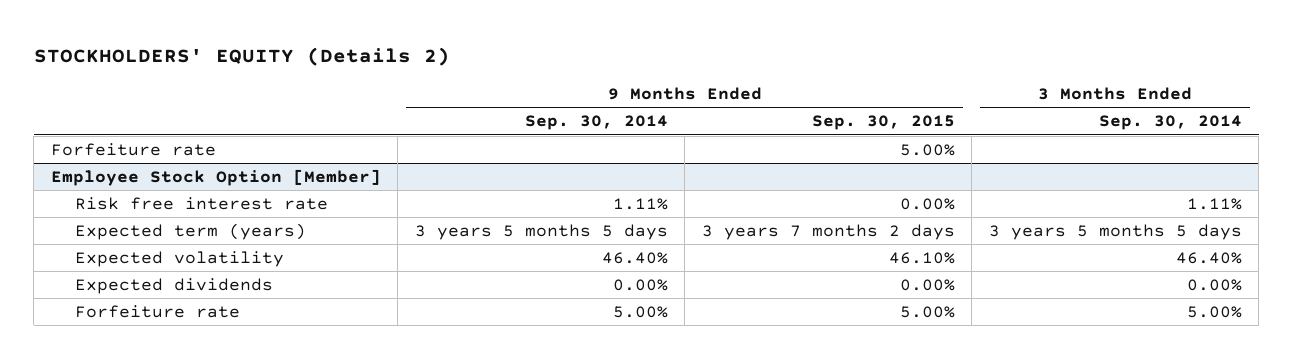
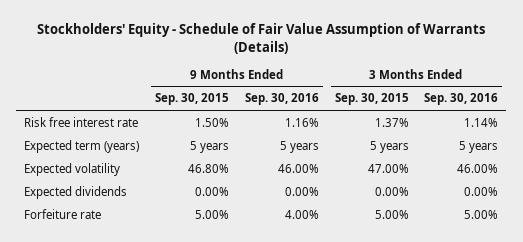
- STOCKHOLDERS' EQUITY (Details 2)
+ Stockholders' Equity - Schedule of Fair Value Assumption of Warrants (Details)
- | 9 Months Ended Sep. 30, 2014 | 9 Months Ended Sep. 30, 2015 | 3 Months Ended Sep. 30, 2014
+ | 9 Months Ended Sep. 30, 2015 | 9 Months Ended Sep. 30, 2016 | 3 Months Ended Sep. 30, 2015 | 3 Months Ended Sep. 30, 2016
- Forfeiture rate | | 5.00% |
- Employee Stock Option [Member]
- Risk free interest rate | 1.11% | 0.00% | 1.11%
- Expected term (years) | 3 years 5 months 5 days | 3 years 7 months 2 days | 3 years 5 months 5 days
- Expected volatility | 46.40% | 46.10% | 46.40%
+ Risk free interest rate | 1.50% | 1.16% | 1.37% | 1.14%
+ Expected term (years) | 5 years | 5 years | 5 years | 5 years
+ Expected volatility | 46.80% | 46.00% | 47.00% | 46.00%

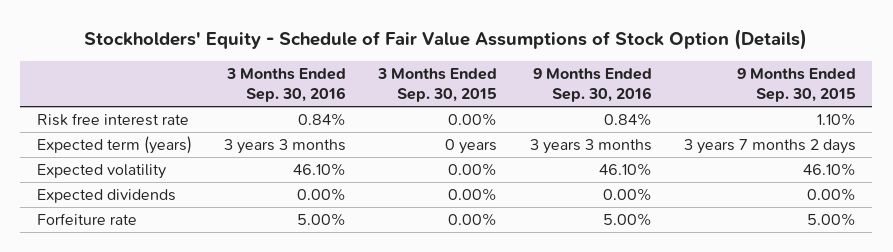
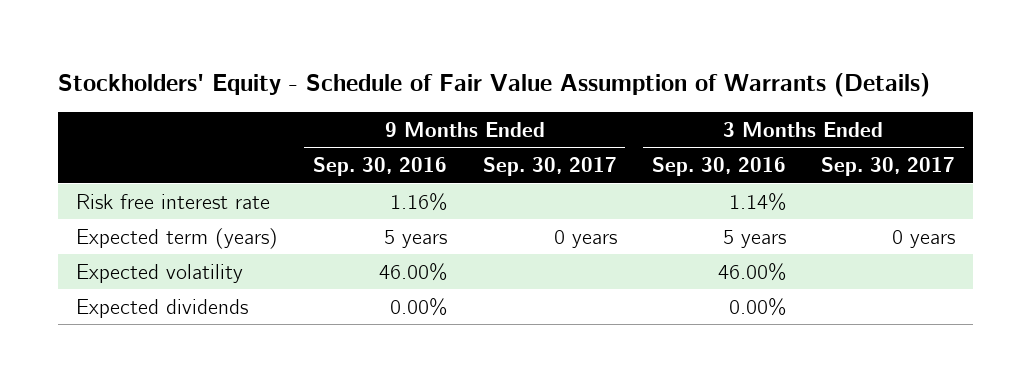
- Stockholders' Equity - Schedule of Fair Value Assumptions of Stock Option (Details)
+ Stockholders' Equity - Schedule of Fair Value Assumption of Warrants (Details)
- | 3 Months Ended Sep. 30, 2016 | 3 Months Ended Sep. 30, 2015 | 9 Months Ended Sep. 30, 2016 | 9 Months Ended Sep. 30, 2015
+ | 9 Months Ended Sep. 30, 2016 | 9 Months Ended Sep. 30, 2017 | 3 Months Ended Sep. 30, 2016 | 3 Months Ended Sep. 30, 2017
- Risk free interest rate | 0.84% | 0.00% | 0.84% | 1.10%
- Expected term (years) | 3 years 3 months | 0 years | 3 years 3 months | 3 years 7 months 2 days
- Expected volatility | 46.10% | 0.00% | 46.10% | 46.10%
+ Risk free interest rate | 1.16% | | 1.14% |
+ Expected term (years) | 5 years | 0 years | 5 years | 0 years
+ Expected volatility | 46.00% | | 46.00% |
- Forfeiture rate | 5.00% | 0.00% | 5.00% | 5.00%

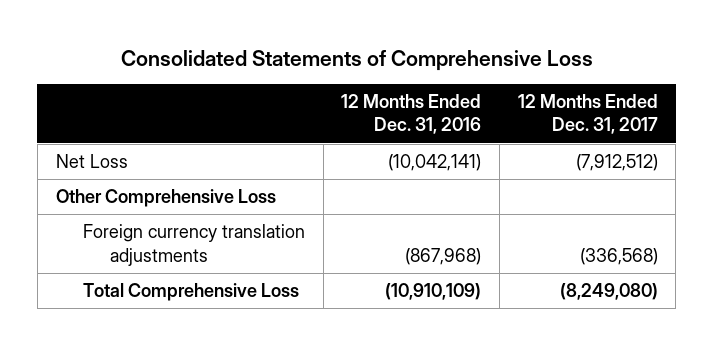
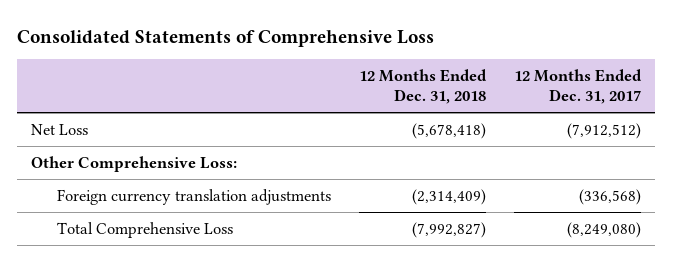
- | 12 Months Ended Dec. 31, 2016 | 12 Months Ended Dec. 31, 2017
+ | 12 Months Ended Dec. 31, 2018 | 12 Months Ended Dec. 31, 2017
- Other Comprehensive Loss
+ Other Comprehensive Loss:

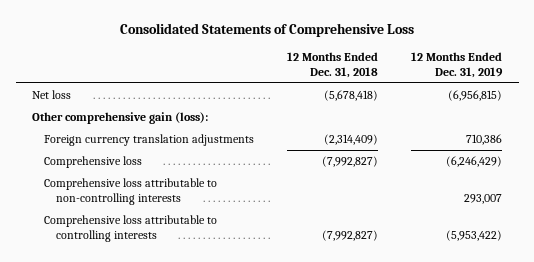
- | 12 Months Ended Dec. 31, 2018 | 12 Months Ended Dec. 31, 2017
+ | 12 Months Ended Dec. 31, 2018 | 12 Months Ended Dec. 31, 2019
- Net Loss | (5,678,418) | (7,912,512)
- Other Comprehensive Loss:
+ Net loss | (5,678,418) | (6,956,815)
+ Other comprehensive gain (loss):
- Total Comprehensive Loss | (7,992,827) | (8,249,080)
+ Comprehensive loss | (7,992,827) | (6,246,429)
+ Comprehensive loss attributable to non-controlling interests | | 293,007
+ Comprehensive loss attributable to controlling interests | (7,992,827) | (5,953,422)

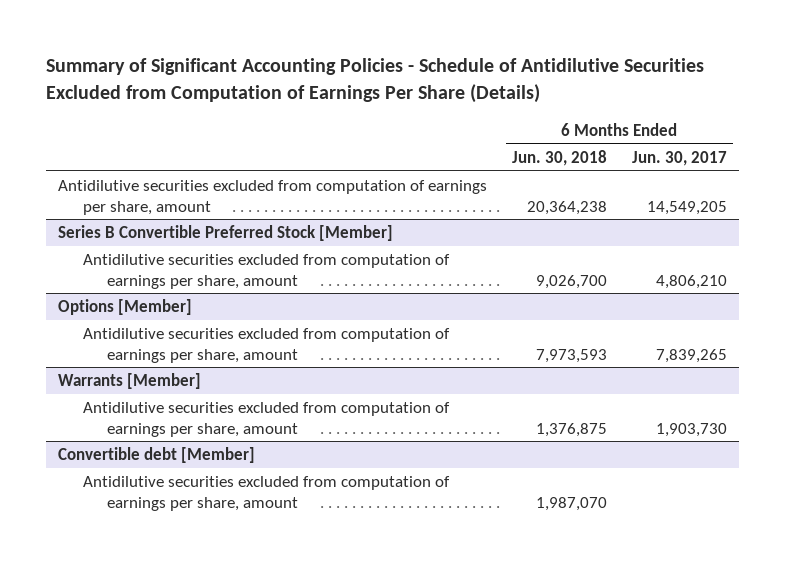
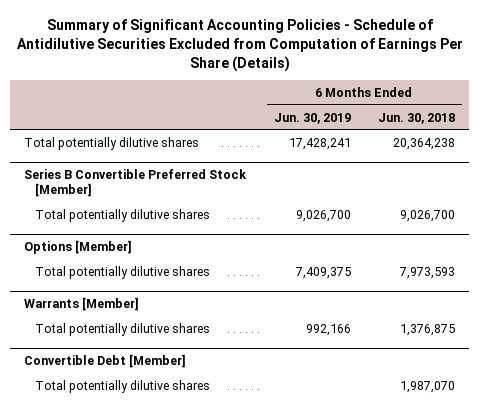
- | 6 Months Ended Jun. 30, 2018 | 6 Months Ended Jun. 30, 2017
+ | 6 Months Ended Jun. 30, 2019 | 6 Months Ended Jun. 30, 2018
- Antidilutive securities excluded from computation of earnings per share, amount | 20,364,238 | 14,549,205
+ Total potentially dilutive shares | 17,428,241 | 20,364,238
@ Series B Convertible Preferred Stock [Member]
- Antidilutive securities excluded from computation of earnings per share, amount | 9,026,700 | 4,806,210
+ Total potentially dilutive shares | 9,026,700 | 9,026,700
@ Options [Member]
- Antidilutive securities excluded from computation of earnings per share, amount | 7,973,593 | 7,839,265
+ Total potentially dilutive shares | 7,409,375 | 7,973,593
@ Warrants [Member]
- Antidilutive securities excluded from computation of earnings per share, amount | 1,376,875 | 1,903,730
- Convertible debt [Member]
- Antidilutive securities excluded from computation of earnings per share, amount | 1,987,070 |
@ Warrants [Member]
+ Total potentially dilutive shares | 992,166 | 1,376,875
+ Convertible Debt [Member]
+ Total potentially dilutive shares | | 1,987,070

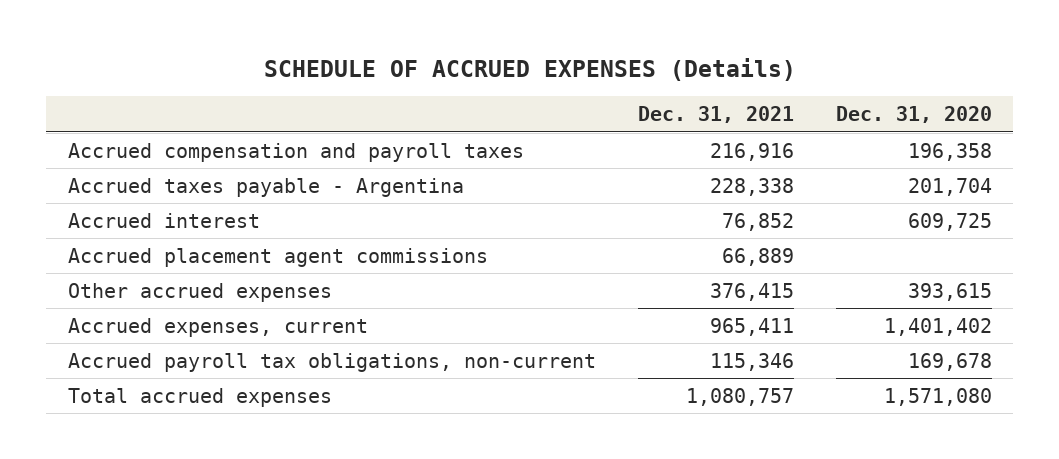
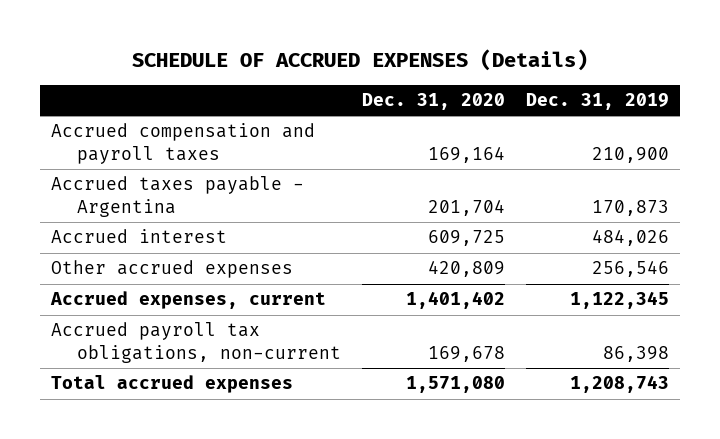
- | Dec. 31, 2021 | Dec. 31, 2020
+ | Dec. 31, 2020 | Dec. 31, 2019
- Accrued compensation and payroll taxes | 216,916 | 196,358
+ Accrued compensation and payroll taxes | 169,164 | 210,900
- Accrued placement agent commissions | 66,889 |
- Other accrued expenses | 376,415 | 393,615
+ Other accrued expenses | 420,809 | 256,546

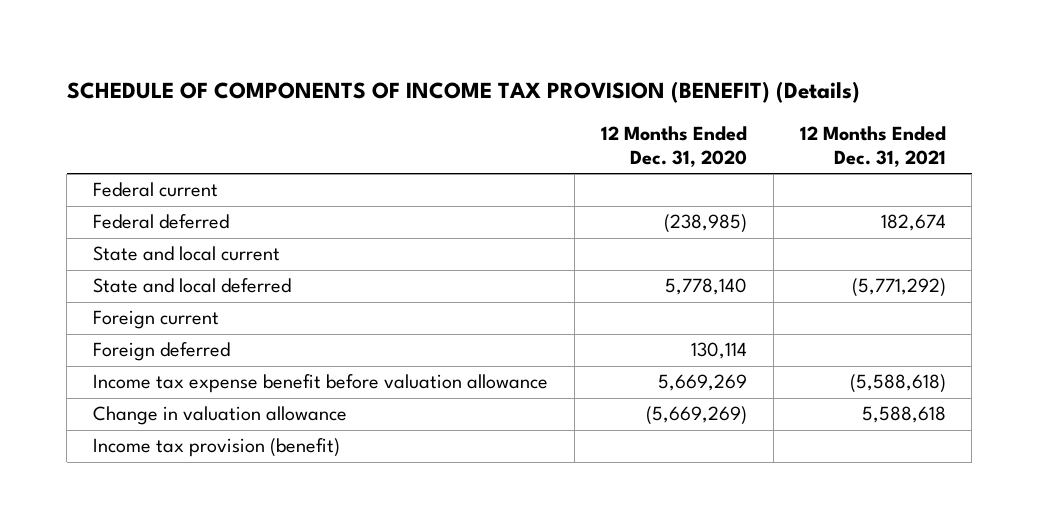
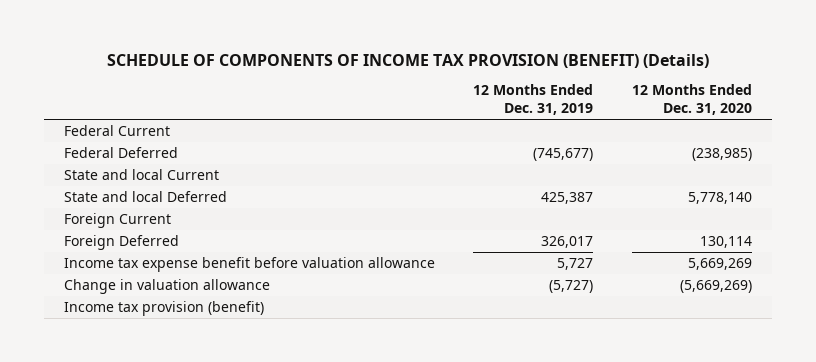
- | 12 Months Ended Dec. 31, 2020 | 12 Months Ended Dec. 31, 2021
+ | 12 Months Ended Dec. 31, 2019 | 12 Months Ended Dec. 31, 2020
- Federal current
- Federal deferred | (238,985) | 182,674
- State and local current
- State and local deferred | 5,778,140 | (5,771,292)
- Foreign current
- Foreign deferred | 130,114 |
+ Federal Current
+ Federal Deferred | (745,677) | (238,985)
+ State and local Current
+ State and local Deferred | 425,387 | 5,778,140
+ Foreign Current
+ Foreign Deferred | 326,017 | 130,114

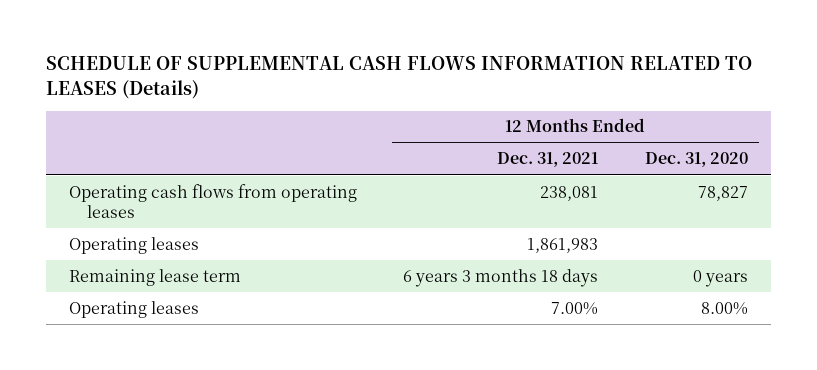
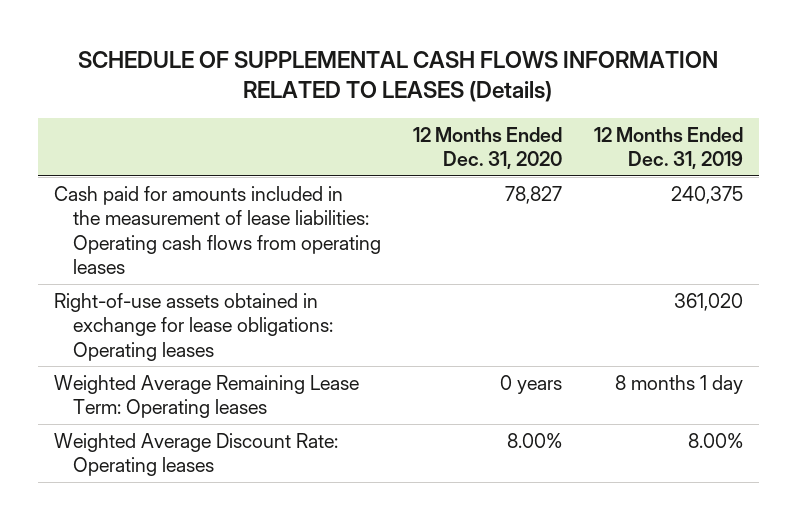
- | 12 Months Ended Dec. 31, 2021 | 12 Months Ended Dec. 31, 2020
+ | 12 Months Ended Dec. 31, 2020 | 12 Months Ended Dec. 31, 2019
- Operating cash flows from operating leases | 238,081 | 78,827
- Operating leases | 1,861,983 |
- Remaining lease term | 6 years 3 months 18 days | 0 years
- Operating leases | 7.00% | 8.00%
+ Cash paid for amounts included in the measurement of lease liabilities: Operating cash flows from operating leases | 78,827 | 240,375
+ Right-of-use assets obtained in exchange for lease obligations: Operating leases | | 361,020
+ Weighted Average Remaining Lease Term: Operating leases | 0 years | 8 months 1 day
+ Weighted Average Discount Rate: Operating leases | 8.00% | 8.00%

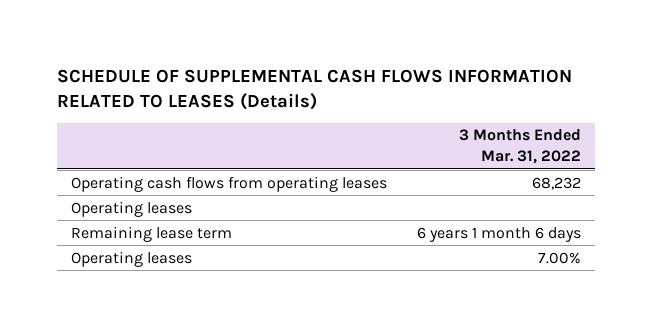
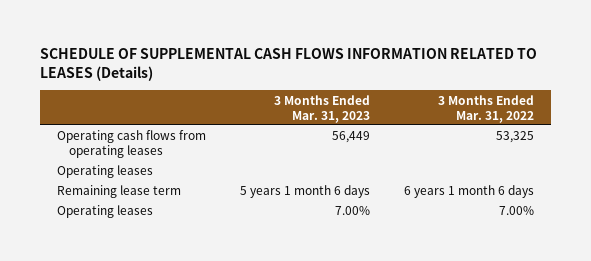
- | 3 Months Ended Mar. 31, 2022
+ | 3 Months Ended Mar. 31, 2023 | 3 Months Ended Mar. 31, 2022
- Operating cash flows from operating leases | 68,232
+ Operating cash flows from operating leases | 56,449 | 53,325

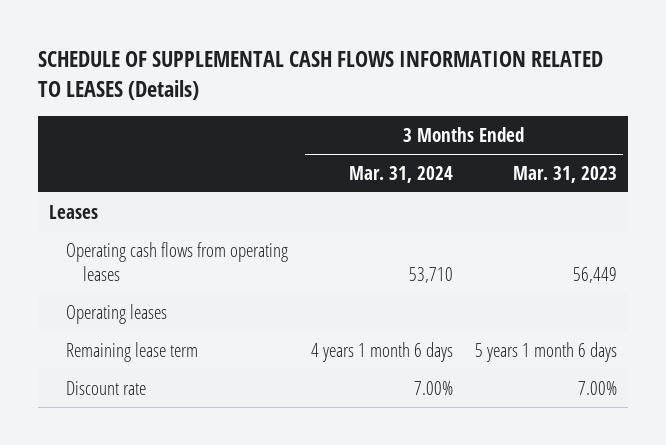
- | 3 Months Ended Mar. 31, 2023 | 3 Months Ended Mar. 31, 2022
+ | 3 Months Ended Mar. 31, 2024 | 3 Months Ended Mar. 31, 2023
+ Leases
- Operating leases | 7.00% | 7.00%
+ Discount rate | 7.00% | 7.00%

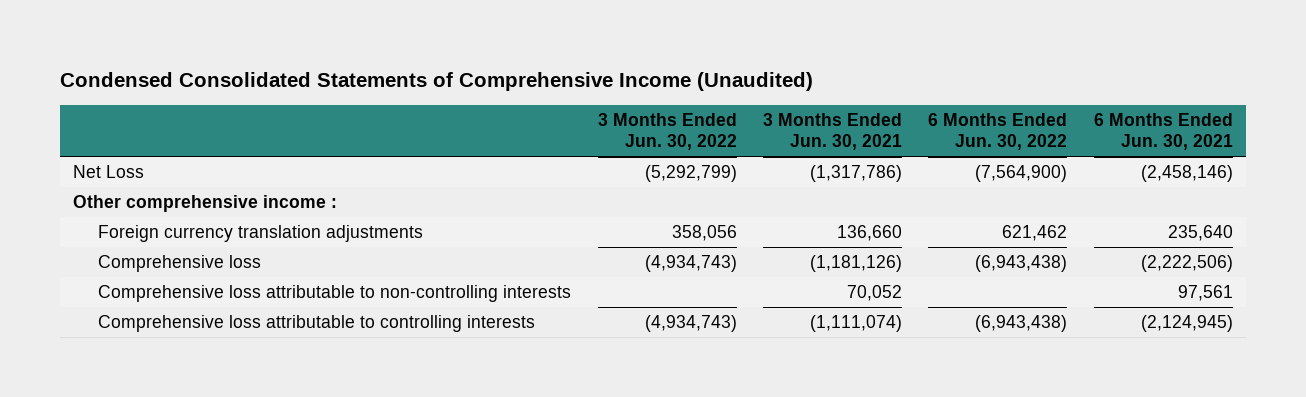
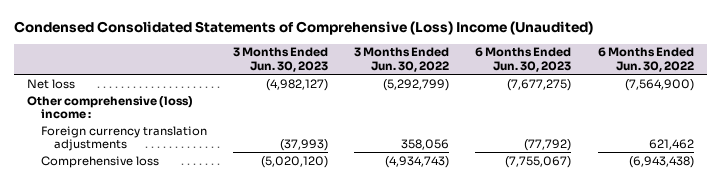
- Condensed Consolidated Statements of Comprehensive Income (Unaudited)
+ Condensed Consolidated Statements of Comprehensive (Loss) Income (Unaudited)
- | 3 Months Ended Jun. 30, 2022 | 3 Months Ended Jun. 30, 2021 | 6 Months Ended Jun. 30, 2022 | 6 Months Ended Jun. 30, 2021
+ | 3 Months Ended Jun. 30, 2023 | 3 Months Ended Jun. 30, 2022 | 6 Months Ended Jun. 30, 2023 | 6 Months Ended Jun. 30, 2022
- Net Loss | (5,292,799) | (1,317,786) | (7,564,900) | (2,458,146)
- Other comprehensive income :
+ Net loss | (4,982,127) | (5,292,799) | (7,677,275) | (7,564,900)
+ Other comprehensive (loss) income :
- Comprehensive loss attributable to non-controlling interests | | 70,052 | | 97,561
- Comprehensive loss attributable to controlling interests | (4,934,743) | (1,111,074) | (6,943,438) | (2,124,945)

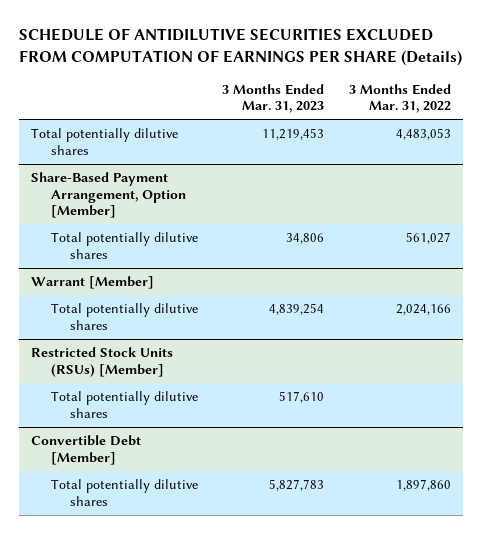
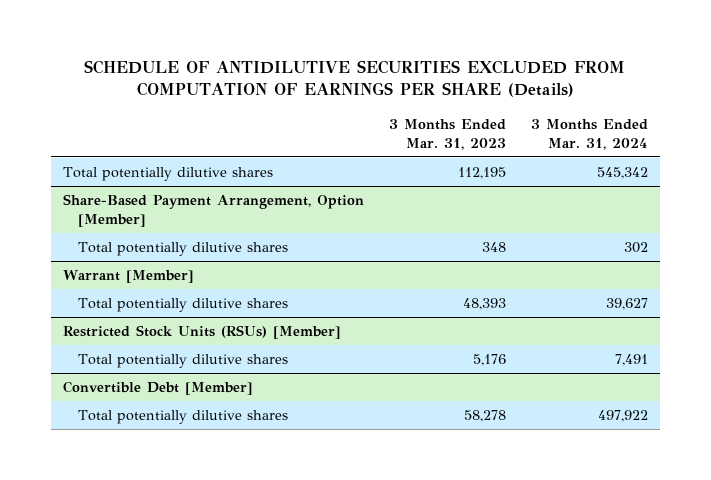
- | 3 Months Ended Mar. 31, 2023 | 3 Months Ended Mar. 31, 2022
+ | 3 Months Ended Mar. 31, 2023 | 3 Months Ended Mar. 31, 2024
- Total potentially dilutive shares | 11,219,453 | 4,483,053
+ Total potentially dilutive shares | 112,195 | 545,342
@ Share-Based Payment Arrangement, Option [Member]
- Total potentially dilutive shares | 34,806 | 561,027
+ Total potentially dilutive shares | 348 | 302
@ Warrant [Member]
- Total potentially dilutive shares | 4,839,254 | 2,024,166
+ Total potentially dilutive shares | 48,393 | 39,627
@ Restricted Stock Units (RSUs) [Member]
- Total potentially dilutive shares | 517,610 |
+ Total potentially dilutive shares | 5,176 | 7,491
@ Convertible Debt [Member]
- Total potentially dilutive shares | 5,827,783 | 1,897,860
+ Total potentially dilutive shares | 58,278 | 497,922

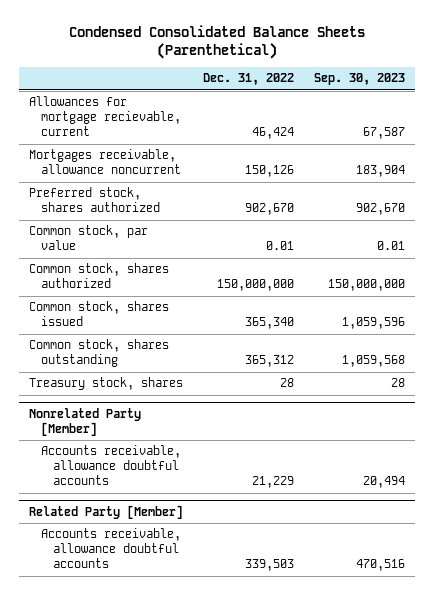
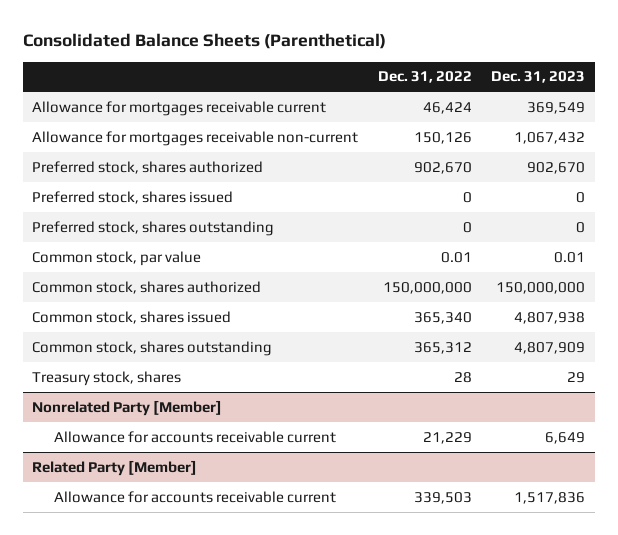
- Condensed Consolidated Balance Sheets (Parenthetical)
+ Consolidated Balance Sheets (Parenthetical)
- | Dec. 31, 2022 | Sep. 30, 2023
+ | Dec. 31, 2022 | Dec. 31, 2023
- Allowances for mortgage recievable, current | 46,424 | 67,587
- Mortgages receivable, allowance noncurrent | 150,126 | 183,904
+ Allowance for mortgages receivable current | 46,424 | 369,549
+ Allowance for mortgages receivable non-current | 150,126 | 1,067,432
+ Preferred stock, shares issued | 0 | 0
+ Preferred stock, shares outstanding | 0 | 0
@ Nonrelated Party [Member]
- Accounts receivable, allowance doubtful accounts | 21,229 | 20,494
+ Allowance for accounts receivable current | 21,229 | 6,649
@ Related Party [Member]
- Accounts receivable, allowance doubtful accounts | 339,503 | 470,516
+ Allowance for accounts receivable current | 339,503 | 1,517,836

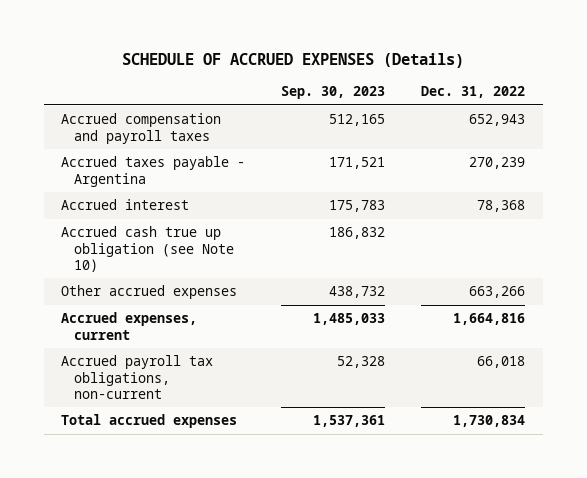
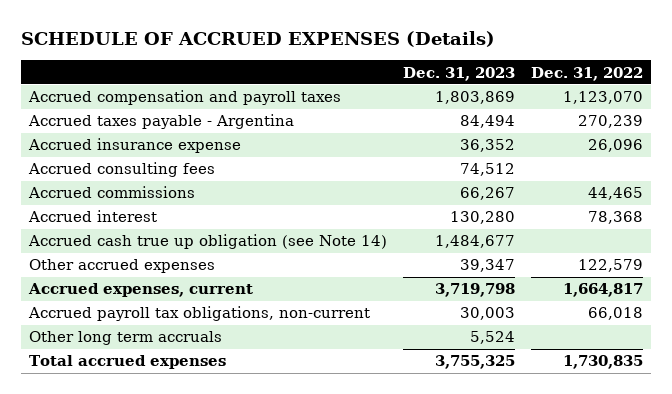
- | Sep. 30, 2023 | Dec. 31, 2022
+ | Dec. 31, 2023 | Dec. 31, 2022
- Accrued compensation and payroll taxes | 512,165 | 652,943
+ Accrued compensation and payroll taxes | 1,803,869 | 1,123,070
+ Accrued insurance expense | 36,352 | 26,096
+ Accrued consulting fees | 74,512 |
+ Accrued commissions | 66,267 | 44,465
- Accrued cash true up obligation (see Note 10) | 186,832 |
- Other accrued expenses | 438,732 | 663,266
- Accrued expenses, current | 1,485,033 | 1,664,816
+ Accrued cash true up obligation (see Note 14) | 1,484,677 |
+ Other accrued expenses | 39,347 | 122,579
+ Accrued expenses, current | 3,719,798 | 1,664,817
- Total accrued expenses | 1,537,361 | 1,730,834
+ Other long term accruals | 5,524 |
+ Total accrued expenses | 3,755,325 | 1,730,835

